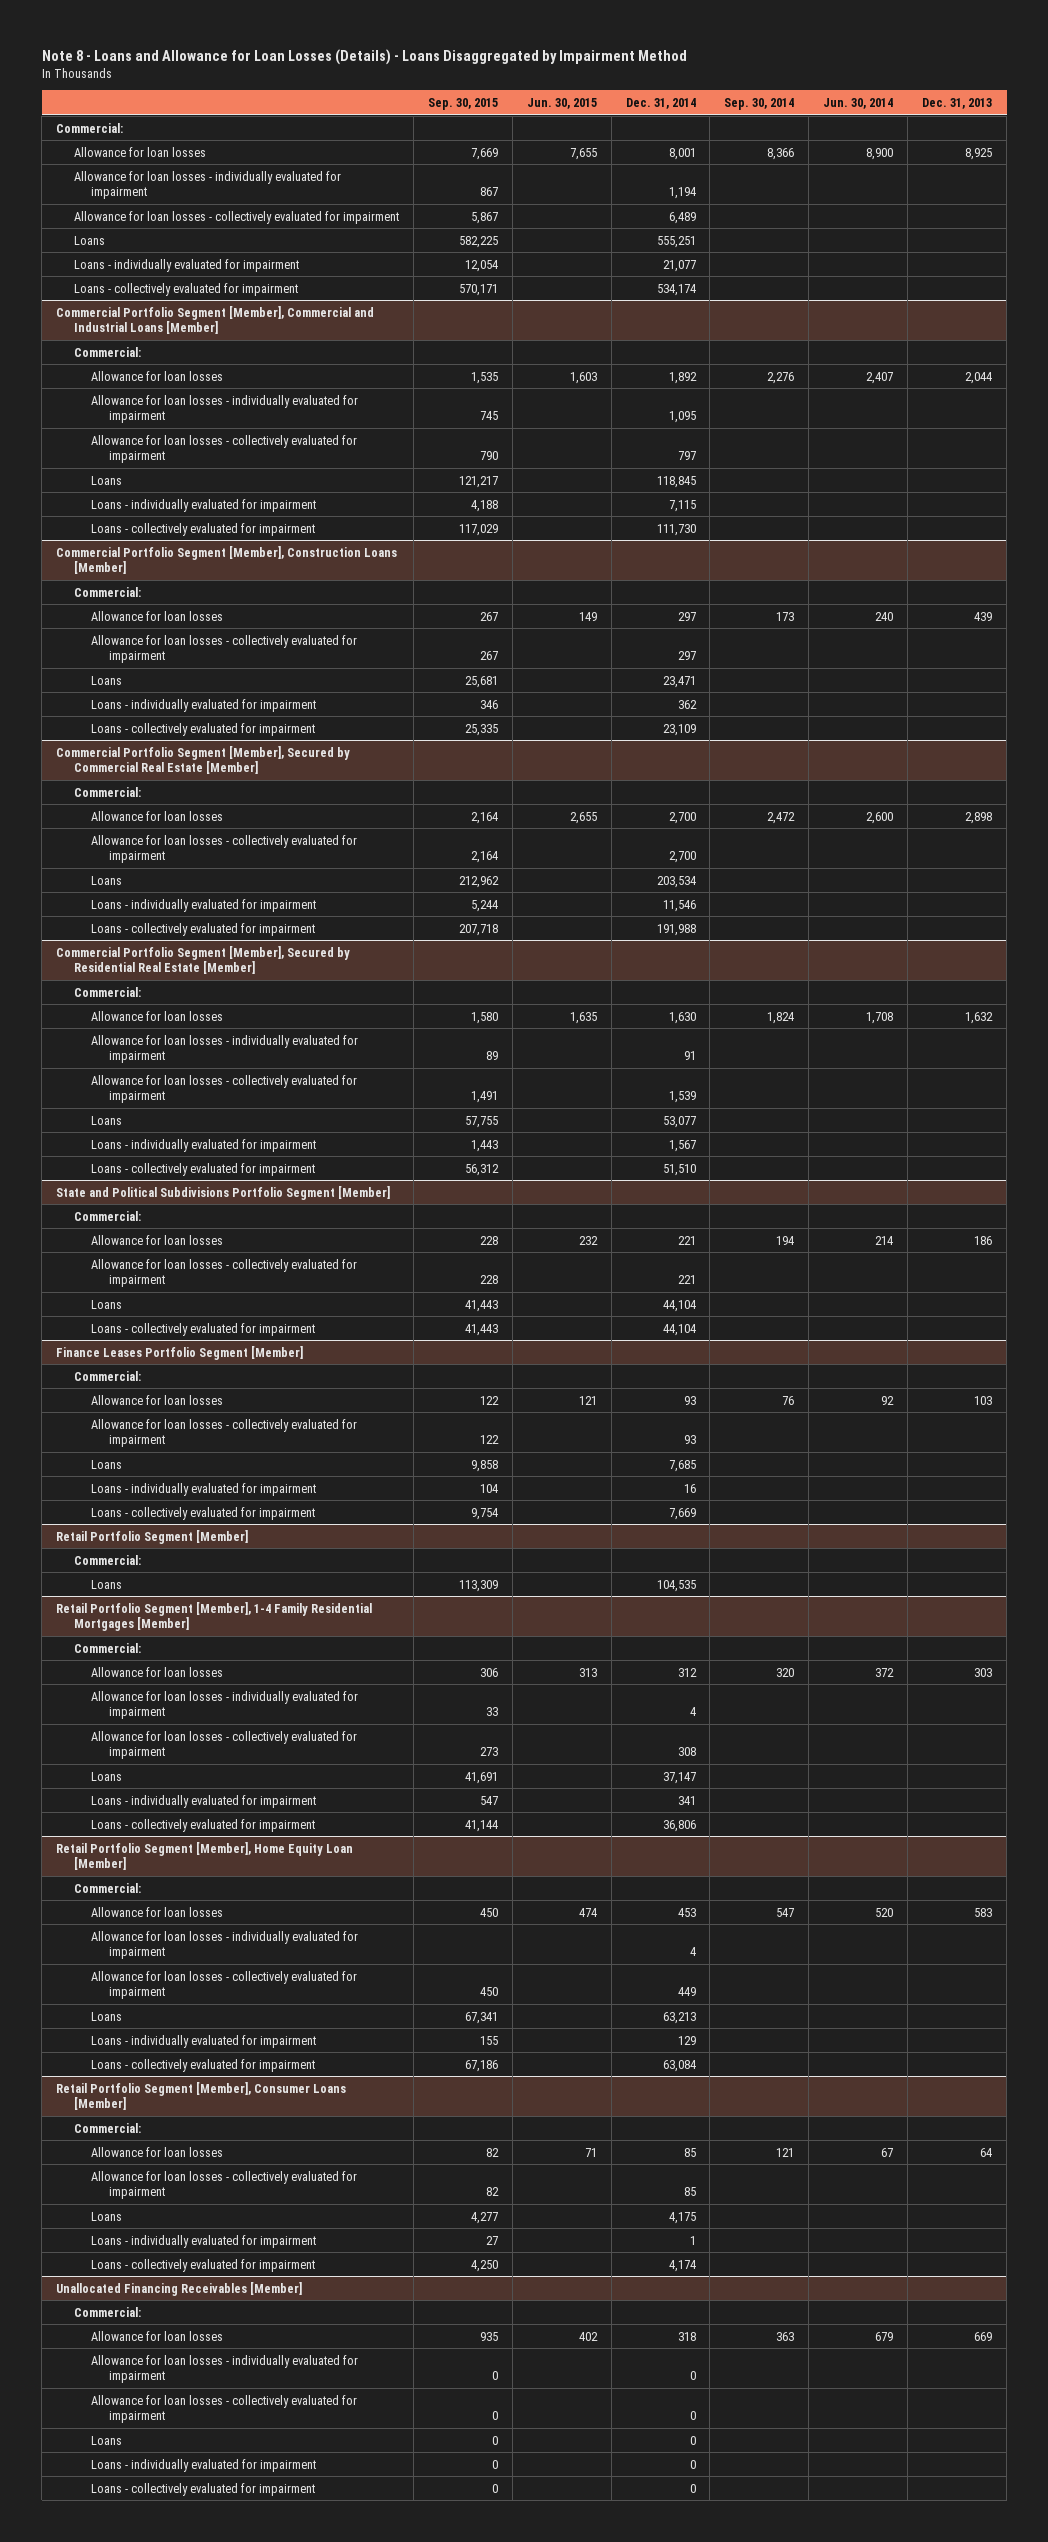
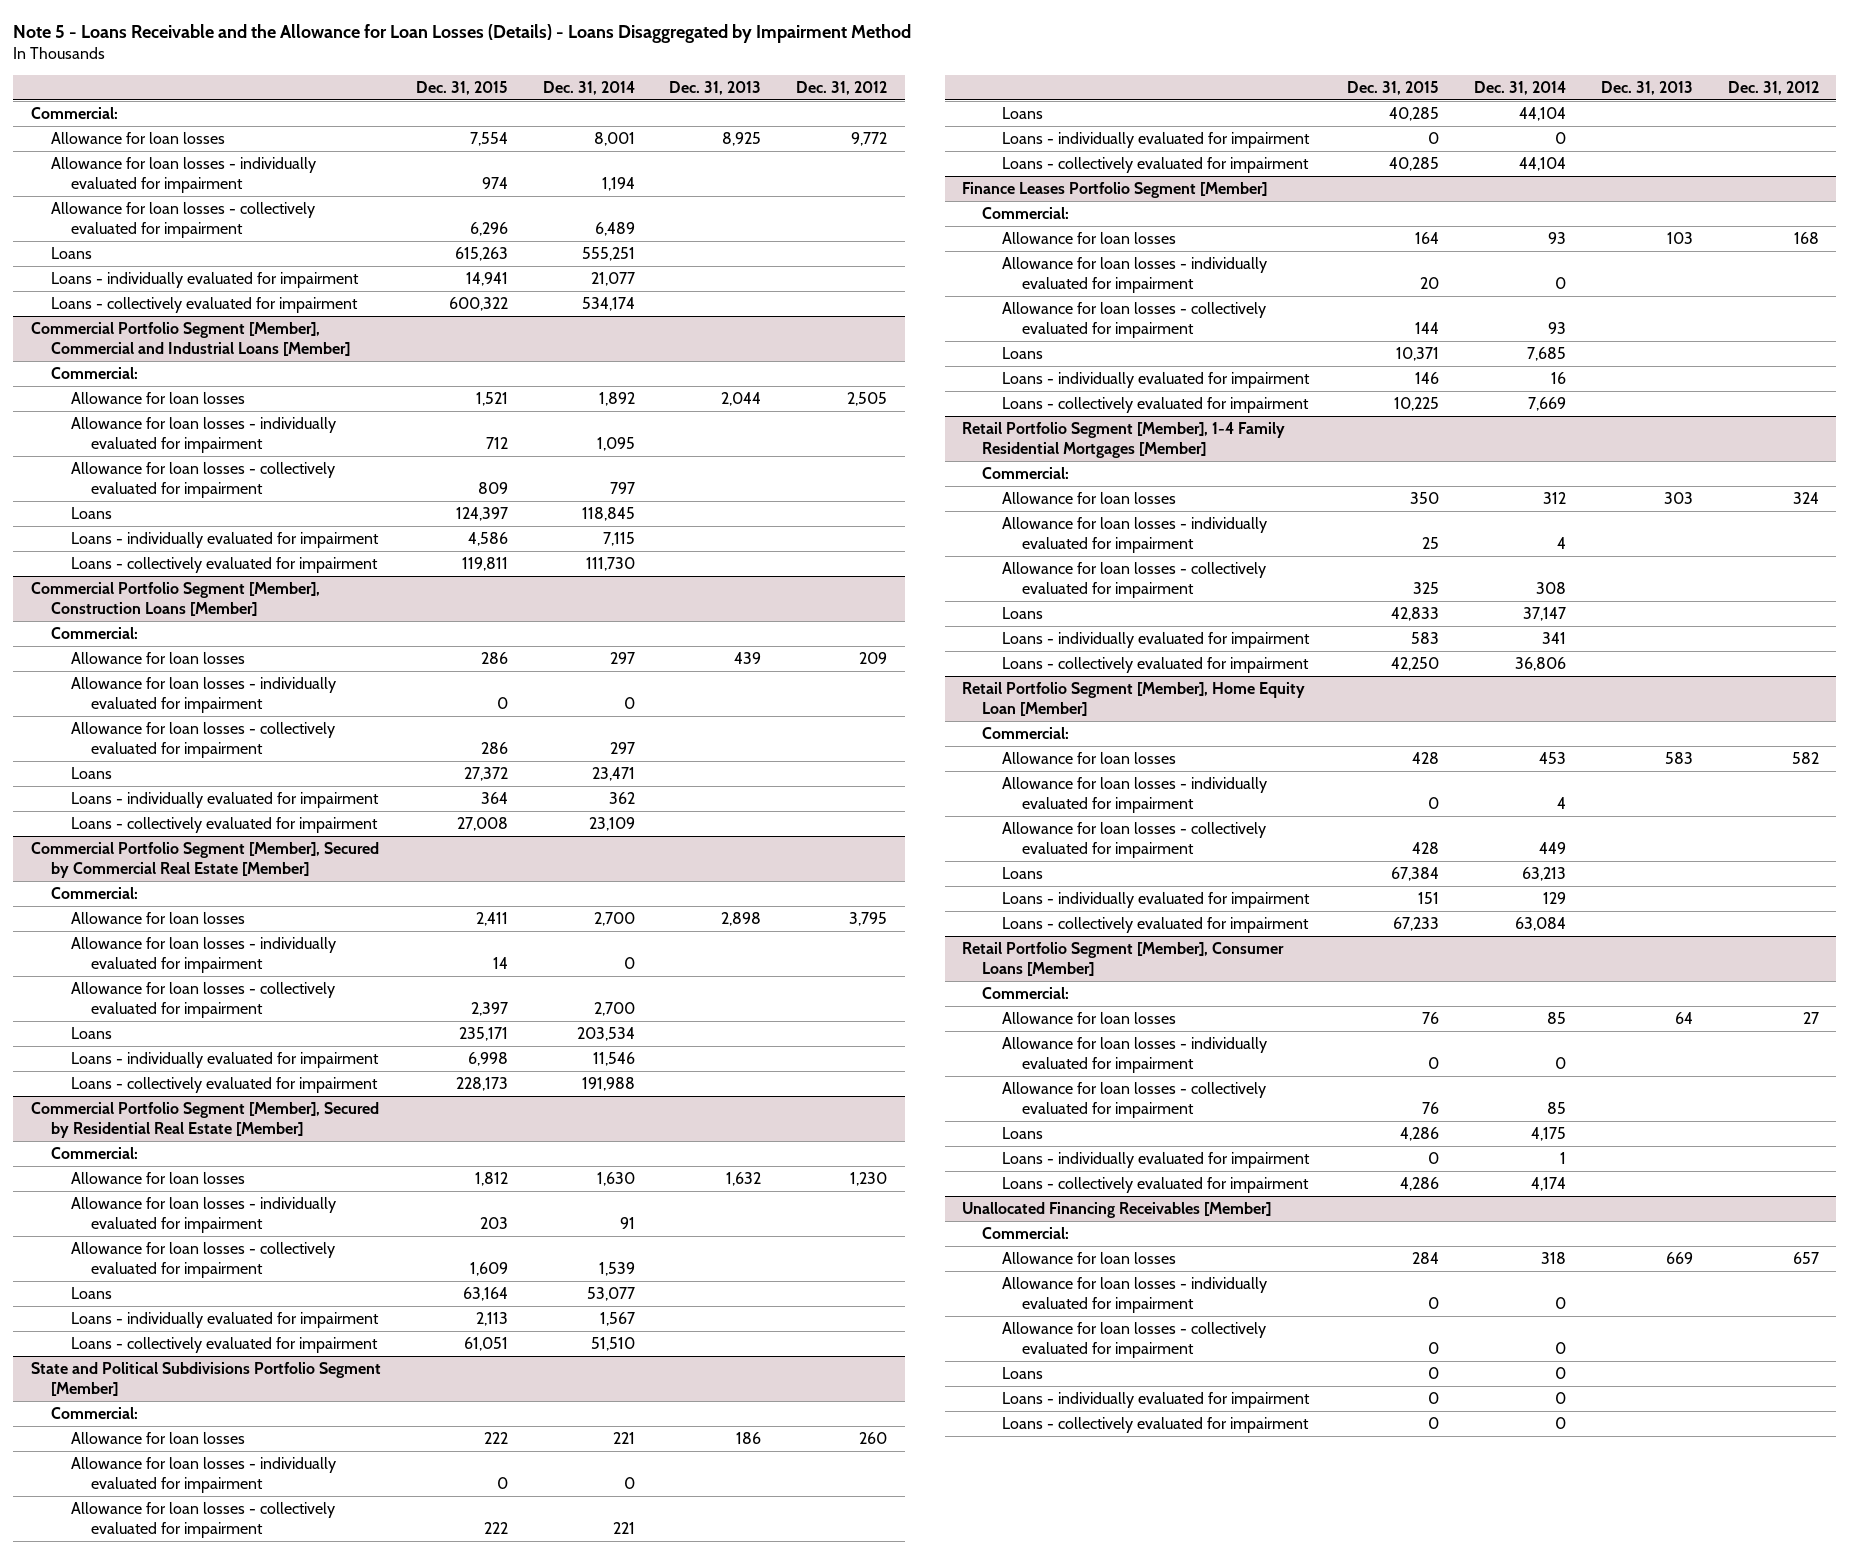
- Note 8 - Loans and Allowance for Loan Losses (Details) - Loans Disaggregated by Impairment Method
+ Note 5 - Loans Receivable and the Allowance for Loan Losses (Details) - Loans Disaggregated by Impairment Method
- | Sep. 30, 2015 | Jun. 30, 2015 | Dec. 31, 2014 | Sep. 30, 2014 | Jun. 30, 2014 | Dec. 31, 2013
+ | Dec. 31, 2015 | Dec. 31, 2014 | Dec. 31, 2013 | Dec. 31, 2012
@ Commercial Portfolio Segment [Member], Construction Loans [Member]
+ Allowance for loan losses - individually evaluated for impairment | 0 | 0 | |
@ Commercial Portfolio Segment [Member], Secured by Commercial Real Estate [Member]
+ Allowance for loan losses - individually evaluated for impairment | 14 | 0 | |
@ State and Political Subdivisions Portfolio Segment [Member]
+ Allowance for loan losses - individually evaluated for impairment | 0 | 0 | |
+ Loans - individually evaluated for impairment | 0 | 0 | |
@ Finance Leases Portfolio Segment [Member]
+ Allowance for loan losses - individually evaluated for impairment | 20 | 0 | |
- Retail Portfolio Segment [Member]
- Commercial:
- Loans | 113,309 | | 104,535 | | |
@ Retail Portfolio Segment [Member], Consumer Loans [Member]
+ Allowance for loan losses - individually evaluated for impairment | 0 | 0 | |

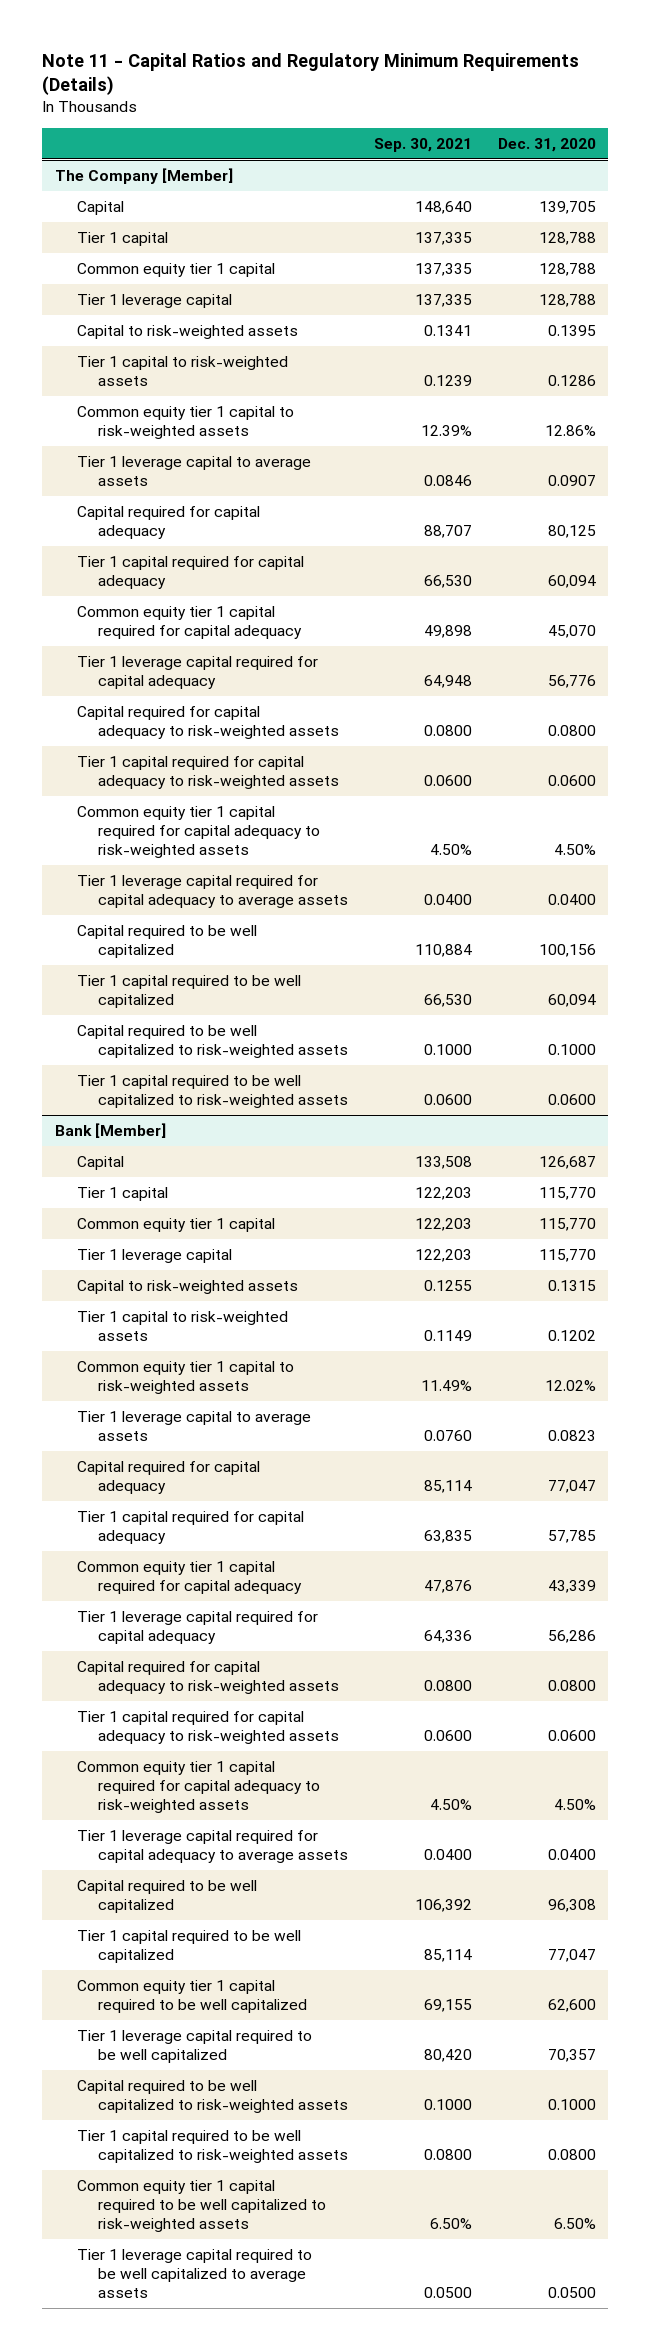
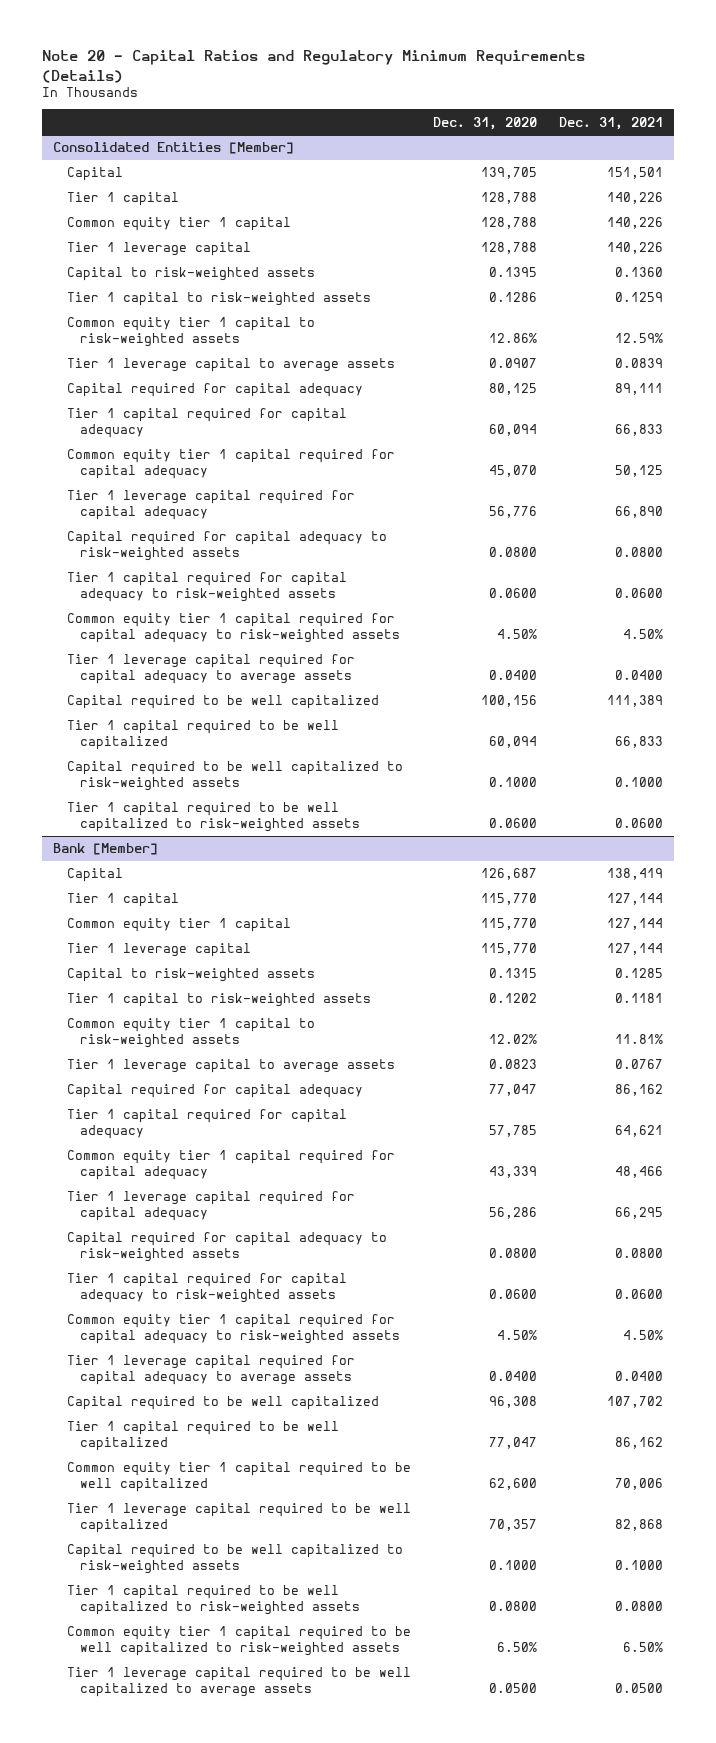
- Note 11 - Capital Ratios and Regulatory Minimum Requirements (Details)
+ Note 20 - Capital Ratios and Regulatory Minimum Requirements (Details)
- | Sep. 30, 2021 | Dec. 31, 2020
+ | Dec. 31, 2020 | Dec. 31, 2021
- The Company [Member]
+ Consolidated Entities [Member]

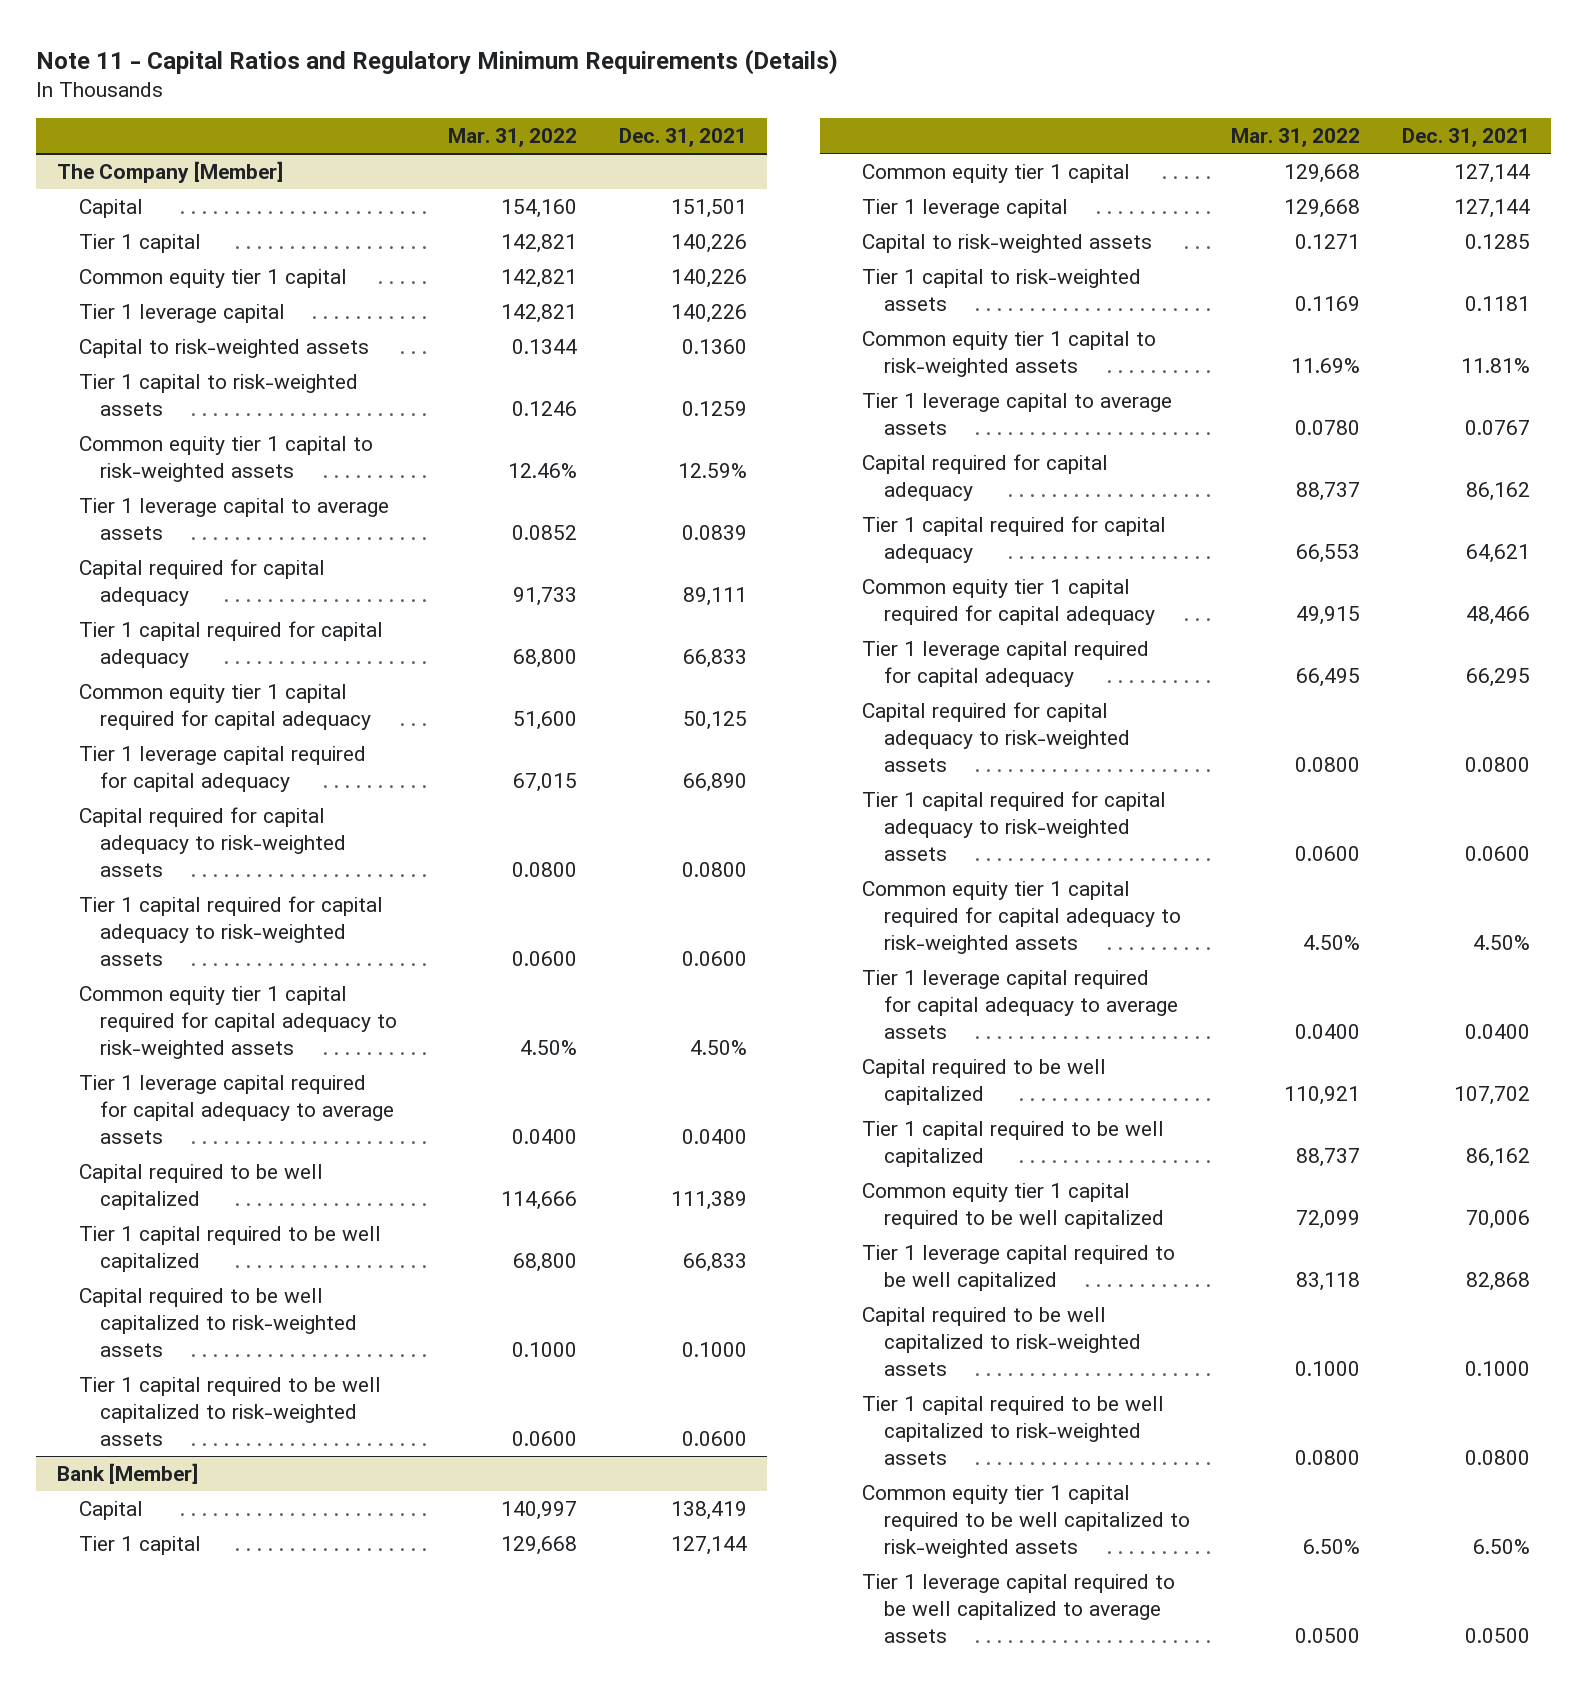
- Note 20 - Capital Ratios and Regulatory Minimum Requirements (Details)
+ Note 11 - Capital Ratios and Regulatory Minimum Requirements (Details)
- | Dec. 31, 2020 | Dec. 31, 2021
+ | Mar. 31, 2022 | Dec. 31, 2021
- Consolidated Entities [Member]
+ The Company [Member]

